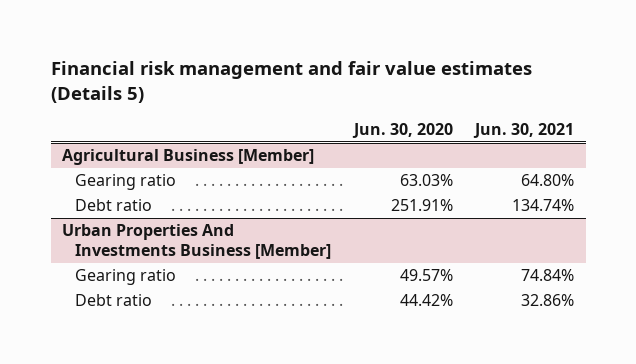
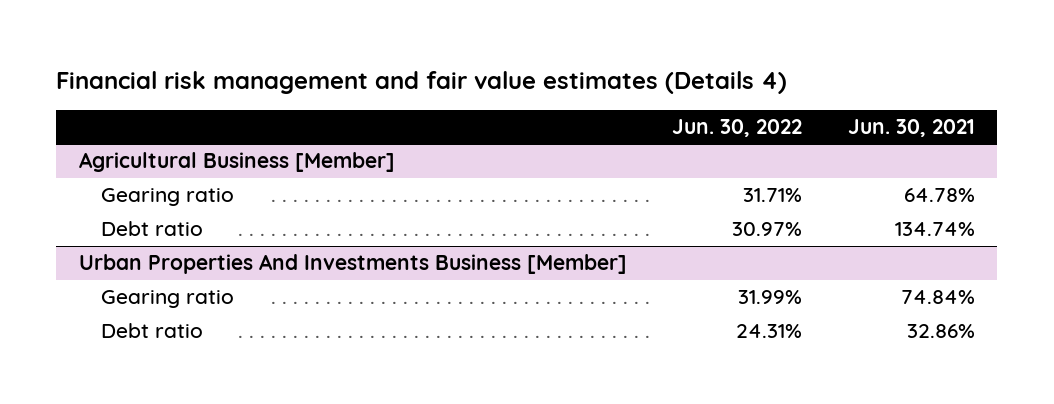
- Financial risk management and fair value estimates (Details 5)
+ Financial risk management and fair value estimates (Details 4)
- | Jun. 30, 2020 | Jun. 30, 2021
+ | Jun. 30, 2022 | Jun. 30, 2021
@ Agricultural Business [Member]
- Gearing ratio | 63.03% | 64.80%
+ Gearing ratio | 31.71% | 64.78%

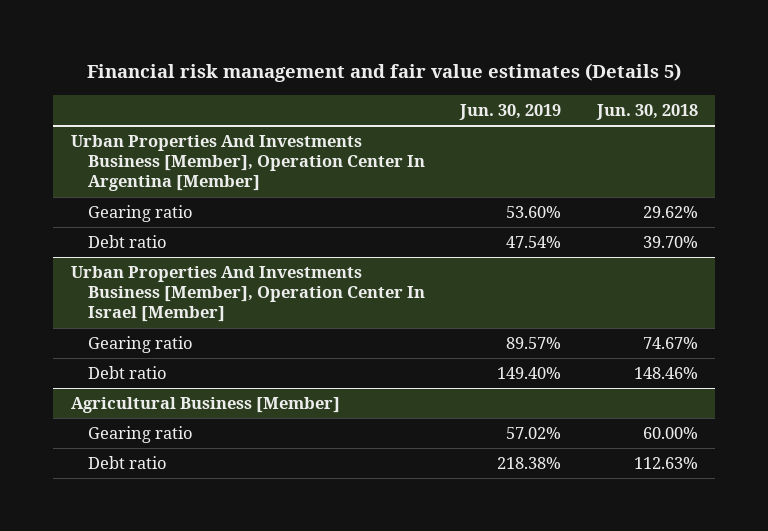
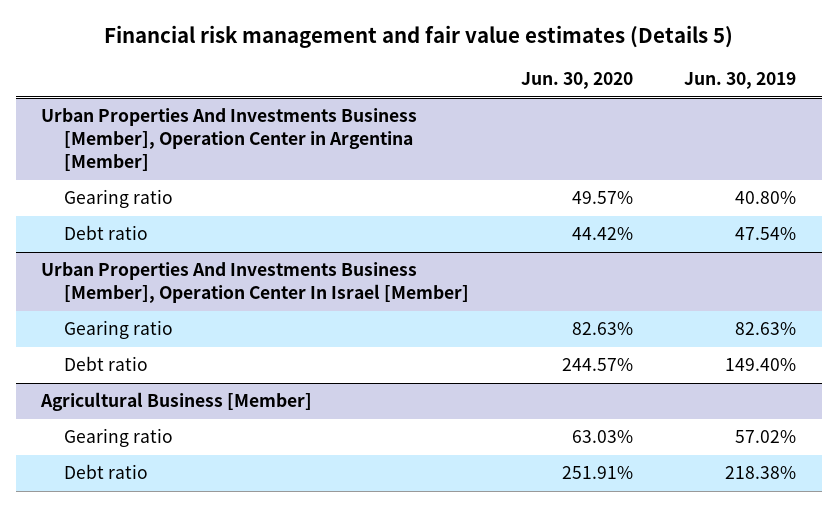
- | Jun. 30, 2019 | Jun. 30, 2018
+ | Jun. 30, 2020 | Jun. 30, 2019
- Urban Properties And Investments Business [Member], Operation Center In Argentina [Member]
- Gearing ratio | 53.60% | 29.62%
+ Urban Properties And Investments Business [Member], Operation Center in Argentina [Member]
+ Gearing ratio | 49.57% | 40.80%
@ Urban Properties And Investments Business [Member], Operation Center In Israel [Member]
- Gearing ratio | 89.57% | 74.67%
+ Gearing ratio | 82.63% | 82.63%

